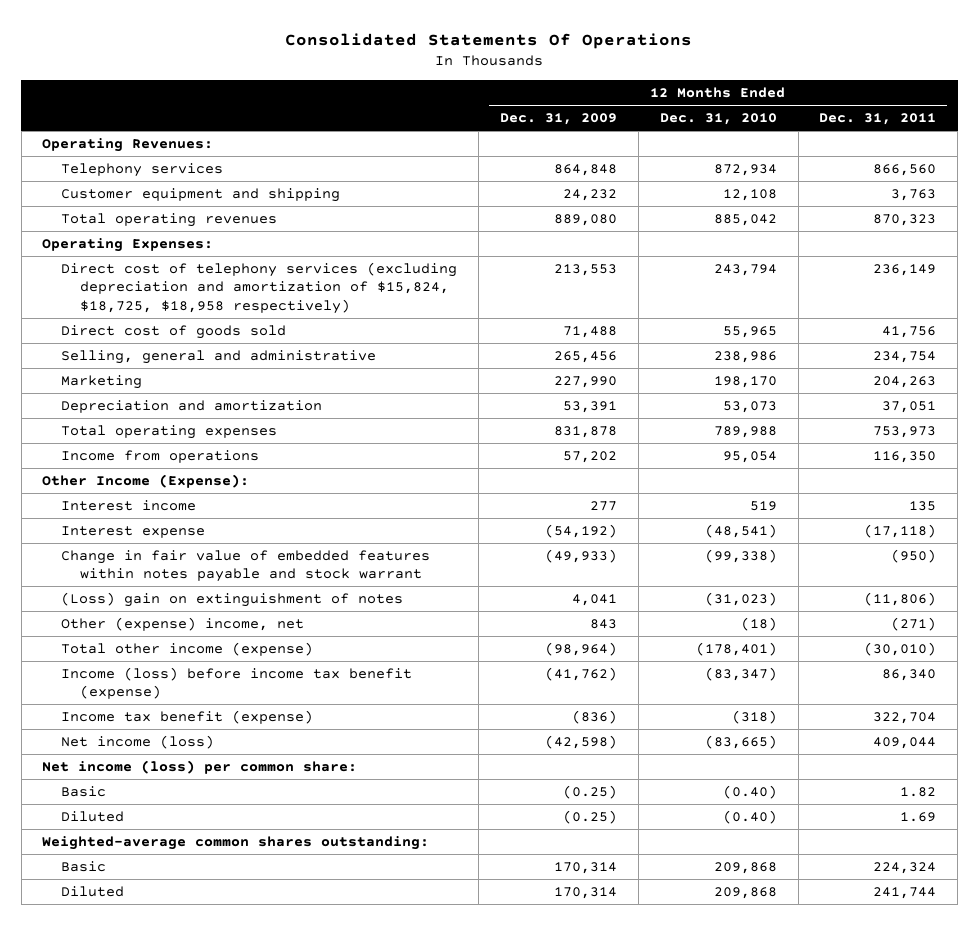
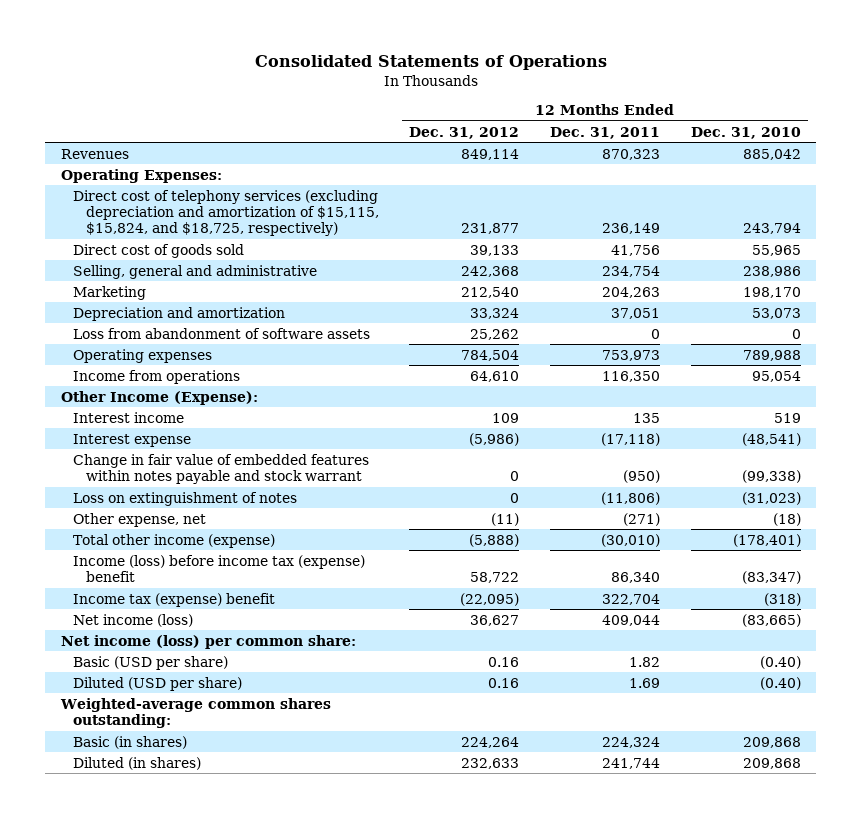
- Consolidated Statements Of Operations
+ Consolidated Statements of Operations
- | 12 Months Ended Dec. 31, 2009 | 12 Months Ended Dec. 31, 2010 | 12 Months Ended Dec. 31, 2011
+ | 12 Months Ended Dec. 31, 2012 | 12 Months Ended Dec. 31, 2011 | 12 Months Ended Dec. 31, 2010
- Operating Revenues:
- Telephony services | 864,848 | 872,934 | 866,560
- Customer equipment and shipping | 24,232 | 12,108 | 3,763
- Total operating revenues | 889,080 | 885,042 | 870,323
+ Revenues | 849,114 | 870,323 | 885,042
- Direct cost of telephony services (excluding depreciation and amortization of $15,824, $18,725, $18,958 respectively) | 213,553 | 243,794 | 236,149
+ Direct cost of telephony services (excluding depreciation and amortization of $15,115, $15,824, and $18,725, respectively) | 231,877 | 236,149 | 243,794
- Total operating expenses | 831,878 | 789,988 | 753,973
+ Loss from abandonment of software assets | 25,262 | 0 | 0
+ Operating expenses | 784,504 | 753,973 | 789,988
- (Loss) gain on extinguishment of notes | 4,041 | (31,023) | (11,806)
- Other (expense) income, net | 843 | (18) | (271)
+ Loss on extinguishment of notes | 0 | (11,806) | (31,023)
+ Other expense, net | (11) | (271) | (18)
- Income (loss) before income tax benefit (expense) | (41,762) | (83,347) | 86,340
- Income tax benefit (expense) | (836) | (318) | 322,704
+ Income (loss) before income tax (expense) benefit | 58,722 | 86,340 | (83,347)
+ Income tax (expense) benefit | (22,095) | 322,704 | (318)
- Basic | (0.25) | (0.40) | 1.82
- Diluted | (0.25) | (0.40) | 1.69
+ Basic (USD per share) | 0.16 | 1.82 | (0.40)
+ Diluted (USD per share) | 0.16 | 1.69 | (0.40)
- Basic | 170,314 | 209,868 | 224,324
- Diluted | 170,314 | 209,868 | 241,744
+ Basic (in shares) | 224,264 | 224,324 | 209,868
+ Diluted (in shares) | 232,633 | 241,744 | 209,868

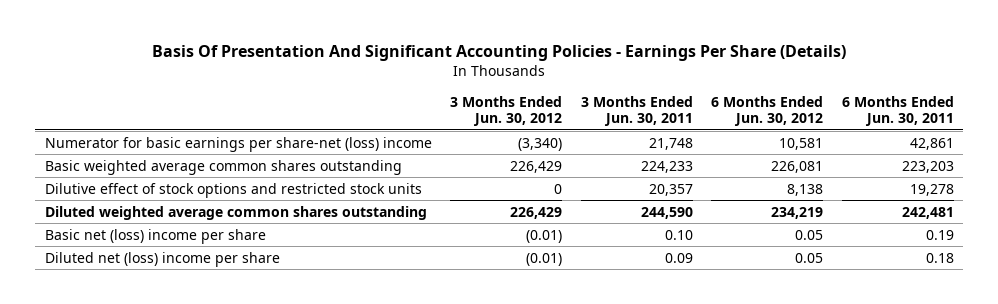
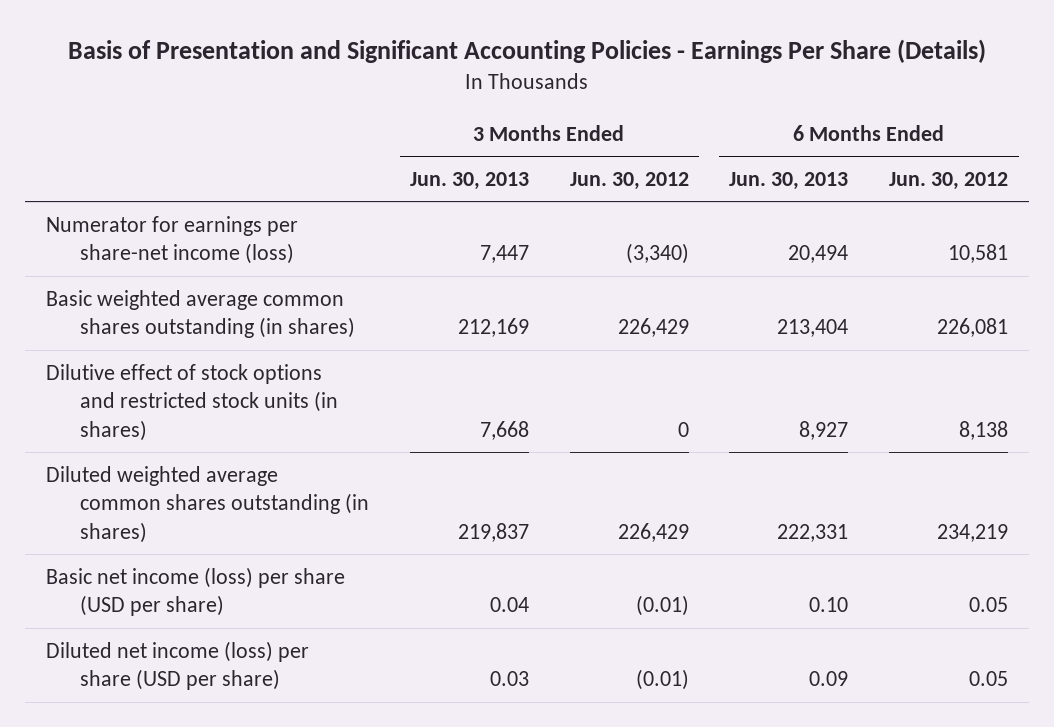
- Basis Of Presentation And Significant Accounting Policies - Earnings Per Share (Details)
+ Basis of Presentation and Significant Accounting Policies - Earnings Per Share (Details)
- | 3 Months Ended Jun. 30, 2012 | 3 Months Ended Jun. 30, 2011 | 6 Months Ended Jun. 30, 2012 | 6 Months Ended Jun. 30, 2011
+ | 3 Months Ended Jun. 30, 2013 | 3 Months Ended Jun. 30, 2012 | 6 Months Ended Jun. 30, 2013 | 6 Months Ended Jun. 30, 2012
- Numerator for basic earnings per share-net (loss) income | (3,340) | 21,748 | 10,581 | 42,861
- Basic weighted average common shares outstanding | 226,429 | 224,233 | 226,081 | 223,203
- Dilutive effect of stock options and restricted stock units | 0 | 20,357 | 8,138 | 19,278
- Diluted weighted average common shares outstanding | 226,429 | 244,590 | 234,219 | 242,481
- Basic net (loss) income per share | (0.01) | 0.10 | 0.05 | 0.19
- Diluted net (loss) income per share | (0.01) | 0.09 | 0.05 | 0.18
+ Numerator for earnings per share-net income (loss) | 7,447 | (3,340) | 20,494 | 10,581
+ Basic weighted average common shares outstanding (in shares) | 212,169 | 226,429 | 213,404 | 226,081
+ Dilutive effect of stock options and restricted stock units (in shares) | 7,668 | 0 | 8,927 | 8,138
+ Diluted weighted average common shares outstanding (in shares) | 219,837 | 226,429 | 222,331 | 234,219
+ Basic net income (loss) per share (USD per share) | 0.04 | (0.01) | 0.10 | 0.05
+ Diluted net income (loss) per share (USD per share) | 0.03 | (0.01) | 0.09 | 0.05

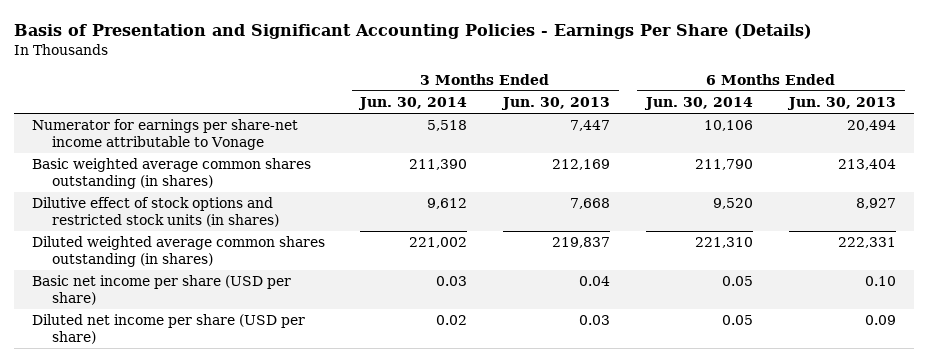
- | 3 Months Ended Jun. 30, 2013 | 3 Months Ended Jun. 30, 2012 | 6 Months Ended Jun. 30, 2013 | 6 Months Ended Jun. 30, 2012
+ | 3 Months Ended Jun. 30, 2014 | 3 Months Ended Jun. 30, 2013 | 6 Months Ended Jun. 30, 2014 | 6 Months Ended Jun. 30, 2013
- Numerator for earnings per share-net income (loss) | 7,447 | (3,340) | 20,494 | 10,581
+ Numerator for earnings per share-net income attributable to Vonage | 5,518 | 7,447 | 10,106 | 20,494
- Basic net income (loss) per share (USD per share) | 0.04 | (0.01) | 0.10 | 0.05
- Diluted net income (loss) per share (USD per share) | 0.03 | (0.01) | 0.09 | 0.05
+ Basic net income per share (USD per share) | 0.03 | 0.04 | 0.05 | 0.10
+ Diluted net income per share (USD per share) | 0.02 | 0.03 | 0.05 | 0.09

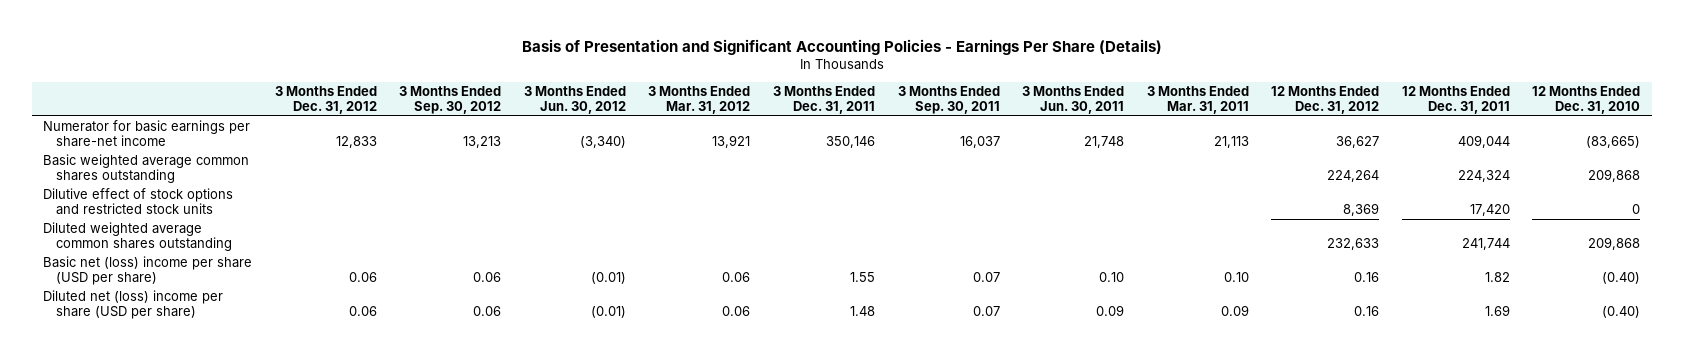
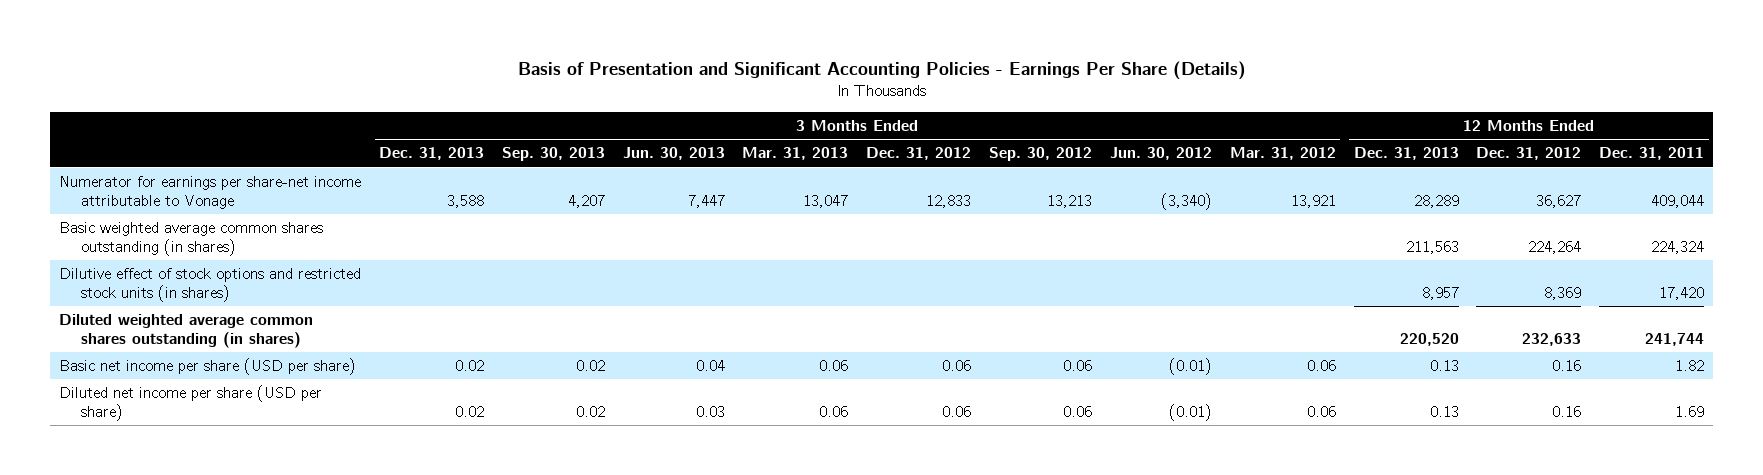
- | 3 Months Ended Dec. 31, 2012 | 3 Months Ended Sep. 30, 2012 | 3 Months Ended Jun. 30, 2012 | 3 Months Ended Mar. 31, 2012 | 3 Months Ended Dec. 31, 2011 | 3 Months Ended Sep. 30, 2011 | 3 Months Ended Jun. 30, 2011 | 3 Months Ended Mar. 31, 2011 | 12 Months Ended Dec. 31, 2012 | 12 Months Ended Dec. 31, 2011 | 12 Months Ended Dec. 31, 2010
+ | 3 Months Ended Dec. 31, 2013 | 3 Months Ended Sep. 30, 2013 | 3 Months Ended Jun. 30, 2013 | 3 Months Ended Mar. 31, 2013 | 3 Months Ended Dec. 31, 2012 | 3 Months Ended Sep. 30, 2012 | 3 Months Ended Jun. 30, 2012 | 3 Months Ended Mar. 31, 2012 | 12 Months Ended Dec. 31, 2013 | 12 Months Ended Dec. 31, 2012 | 12 Months Ended Dec. 31, 2011
- Numerator for basic earnings per share-net income | 12,833 | 13,213 | (3,340) | 13,921 | 350,146 | 16,037 | 21,748 | 21,113 | 36,627 | 409,044 | (83,665)
- Basic weighted average common shares outstanding | | | | | | | | | 224,264 | 224,324 | 209,868
- Dilutive effect of stock options and restricted stock units | | | | | | | | | 8,369 | 17,420 | 0
- Diluted weighted average common shares outstanding | | | | | | | | | 232,633 | 241,744 | 209,868
- Basic net (loss) income per share (USD per share) | 0.06 | 0.06 | (0.01) | 0.06 | 1.55 | 0.07 | 0.10 | 0.10 | 0.16 | 1.82 | (0.40)
- Diluted net (loss) income per share (USD per share) | 0.06 | 0.06 | (0.01) | 0.06 | 1.48 | 0.07 | 0.09 | 0.09 | 0.16 | 1.69 | (0.40)
+ Numerator for earnings per share-net income attributable to Vonage | 3,588 | 4,207 | 7,447 | 13,047 | 12,833 | 13,213 | (3,340) | 13,921 | 28,289 | 36,627 | 409,044
+ Basic weighted average common shares outstanding (in shares) | | | | | | | | | 211,563 | 224,264 | 224,324
+ Dilutive effect of stock options and restricted stock units (in shares) | | | | | | | | | 8,957 | 8,369 | 17,420
+ Diluted weighted average common shares outstanding (in shares) | | | | | | | | | 220,520 | 232,633 | 241,744
+ Basic net income per share (USD per share) | 0.02 | 0.02 | 0.04 | 0.06 | 0.06 | 0.06 | (0.01) | 0.06 | 0.13 | 0.16 | 1.82
+ Diluted net income per share (USD per share) | 0.02 | 0.02 | 0.03 | 0.06 | 0.06 | 0.06 | (0.01) | 0.06 | 0.13 | 0.16 | 1.69

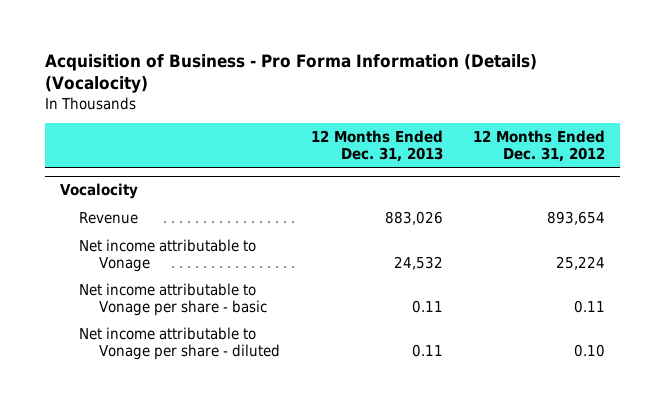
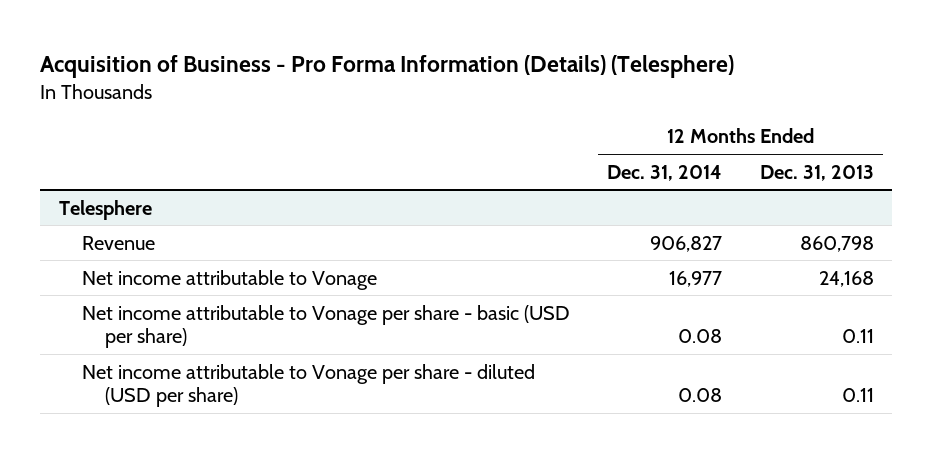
- Acquisition of Business - Pro Forma Information (Details) (Vocalocity)
+ Acquisition of Business - Pro Forma Information (Details) (Telesphere)
- | 12 Months Ended Dec. 31, 2013 | 12 Months Ended Dec. 31, 2012
+ | 12 Months Ended Dec. 31, 2014 | 12 Months Ended Dec. 31, 2013
- Vocalocity
- Revenue | 883,026 | 893,654
- Net income attributable to Vonage | 24,532 | 25,224
- Net income attributable to Vonage per share - basic | 0.11 | 0.11
- Net income attributable to Vonage per share - diluted | 0.11 | 0.10
+ Telesphere
+ Revenue | 906,827 | 860,798
+ Net income attributable to Vonage | 16,977 | 24,168
+ Net income attributable to Vonage per share - basic (USD per share) | 0.08 | 0.11
+ Net income attributable to Vonage per share - diluted (USD per share) | 0.08 | 0.11

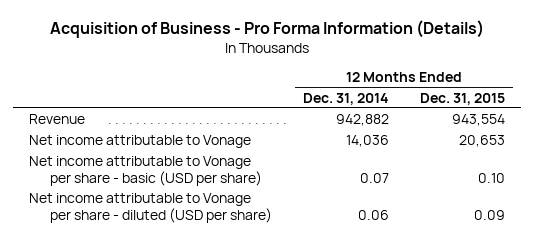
- Acquisition of Business - Pro Forma Information (Details) (Telesphere)
+ Acquisition of Business - Pro Forma Information (Details)
- | 12 Months Ended Dec. 31, 2014 | 12 Months Ended Dec. 31, 2013
+ | 12 Months Ended Dec. 31, 2014 | 12 Months Ended Dec. 31, 2015
- Telesphere
- Revenue | 906,827 | 860,798
- Net income attributable to Vonage | 16,977 | 24,168
- Net income attributable to Vonage per share - basic (USD per share) | 0.08 | 0.11
- Net income attributable to Vonage per share - diluted (USD per share) | 0.08 | 0.11
+ Revenue | 942,882 | 943,554
+ Net income attributable to Vonage | 14,036 | 20,653
+ Net income attributable to Vonage per share - basic (USD per share) | 0.07 | 0.10
+ Net income attributable to Vonage per share - diluted (USD per share) | 0.06 | 0.09

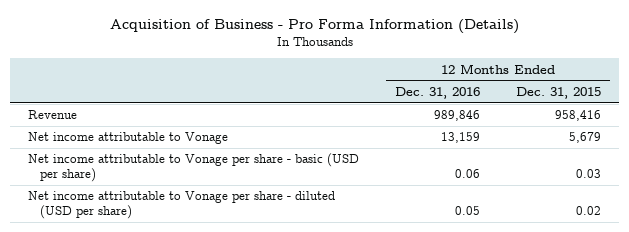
- | 12 Months Ended Dec. 31, 2014 | 12 Months Ended Dec. 31, 2015
+ | 12 Months Ended Dec. 31, 2016 | 12 Months Ended Dec. 31, 2015
- Revenue | 942,882 | 943,554
- Net income attributable to Vonage | 14,036 | 20,653
- Net income attributable to Vonage per share - basic (USD per share) | 0.07 | 0.10
- Net income attributable to Vonage per share - diluted (USD per share) | 0.06 | 0.09
+ Revenue | 989,846 | 958,416
+ Net income attributable to Vonage | 13,159 | 5,679
+ Net income attributable to Vonage per share - basic (USD per share) | 0.06 | 0.03
+ Net income attributable to Vonage per share - diluted (USD per share) | 0.05 | 0.02

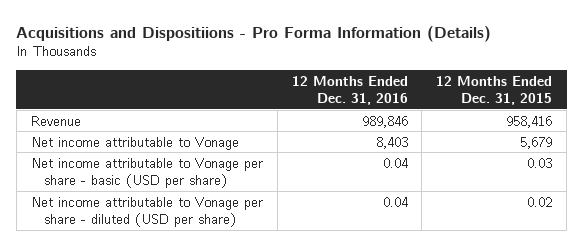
- Acquisition of Business - Pro Forma Information (Details)
+ Acquisitions and Dispositiions - Pro Forma Information (Details)
- Net income attributable to Vonage | 13,159 | 5,679
- Net income attributable to Vonage per share - basic (USD per share) | 0.06 | 0.03
- Net income attributable to Vonage per share - diluted (USD per share) | 0.05 | 0.02
+ Net income attributable to Vonage | 8,403 | 5,679
+ Net income attributable to Vonage per share - basic (USD per share) | 0.04 | 0.03
+ Net income attributable to Vonage per share - diluted (USD per share) | 0.04 | 0.02

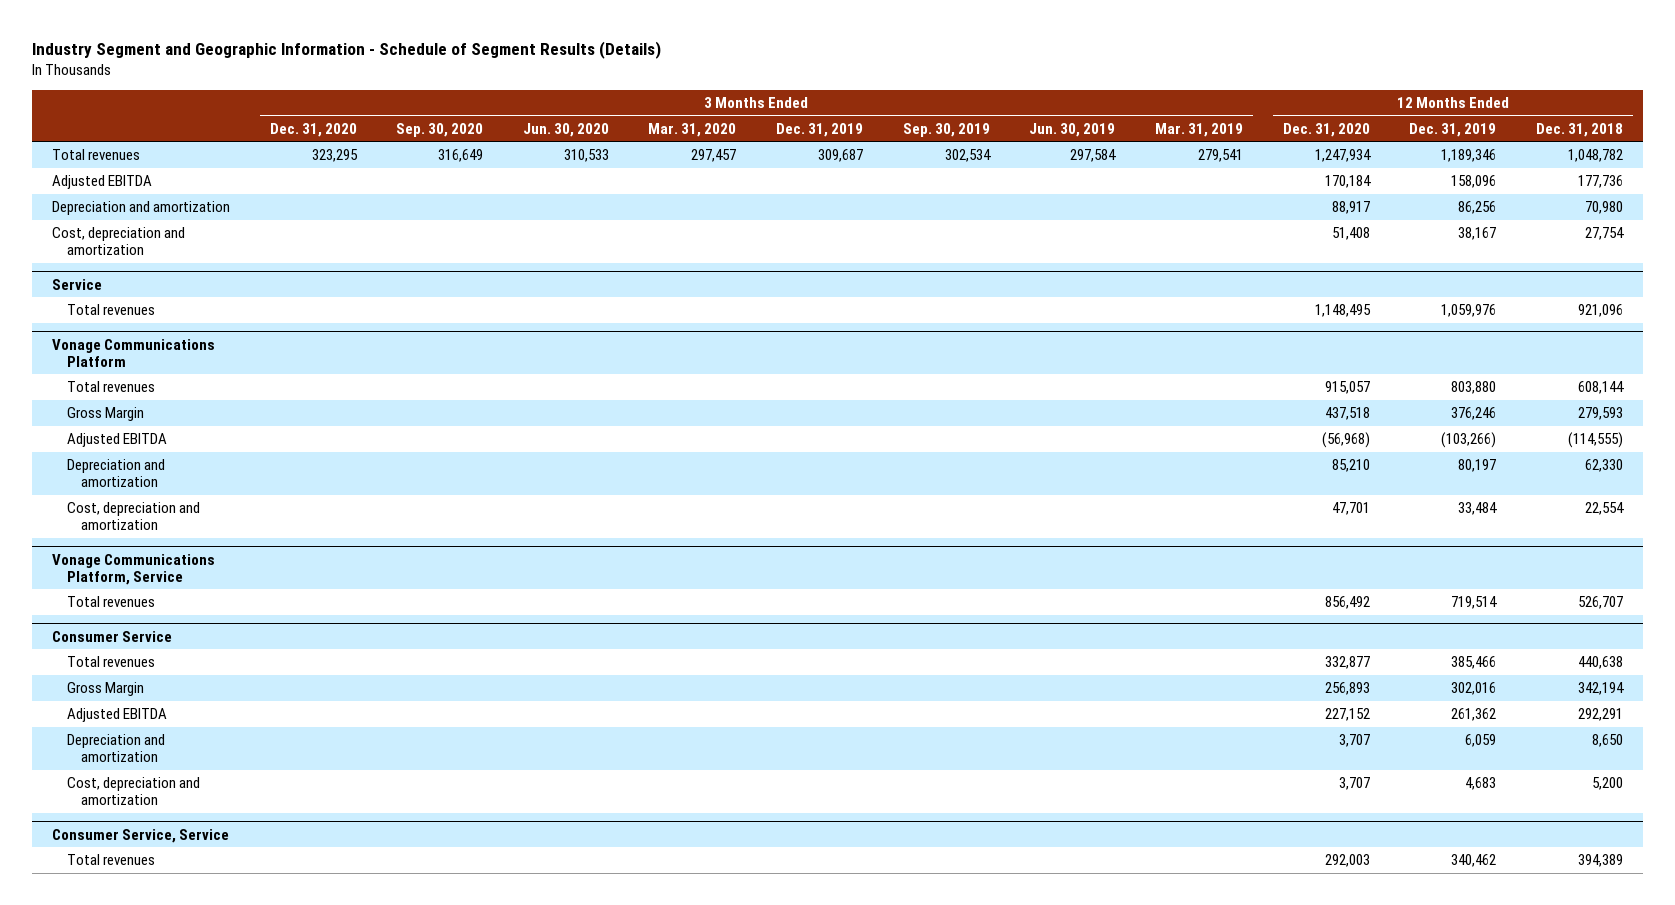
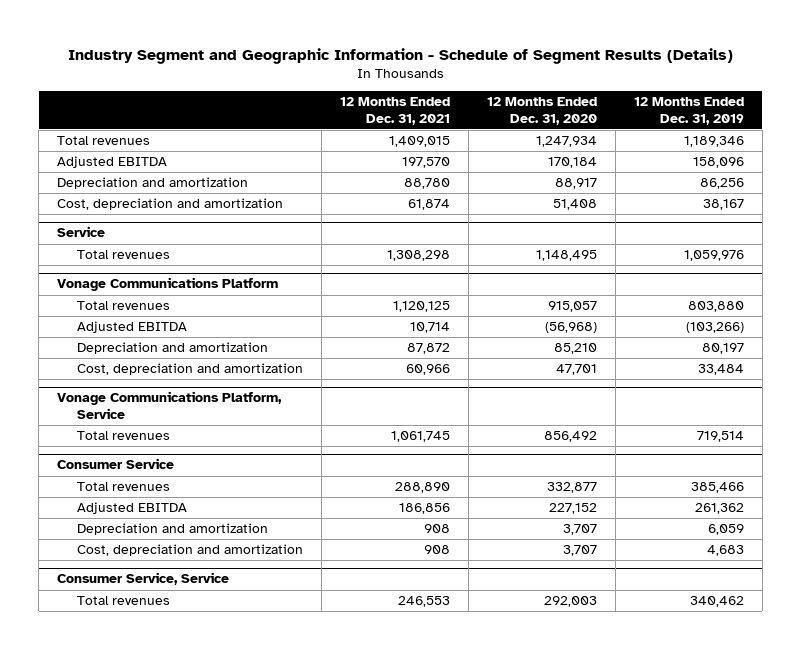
- | 3 Months Ended Dec. 31, 2020 | 3 Months Ended Sep. 30, 2020 | 3 Months Ended Jun. 30, 2020 | 3 Months Ended Mar. 31, 2020 | 3 Months Ended Dec. 31, 2019 | 3 Months Ended Sep. 30, 2019 | 3 Months Ended Jun. 30, 2019 | 3 Months Ended Mar. 31, 2019 | 12 Months Ended Dec. 31, 2020 | 12 Months Ended Dec. 31, 2019 | 12 Months Ended Dec. 31, 2018
+ | 12 Months Ended Dec. 31, 2021 | 12 Months Ended Dec. 31, 2020 | 12 Months Ended Dec. 31, 2019
@ Vonage Communications Platform
- Gross Margin | | | | | | | | | 437,518 | 376,246 | 279,593
@ Consumer Service
- Gross Margin | | | | | | | | | 256,893 | 302,016 | 342,194

